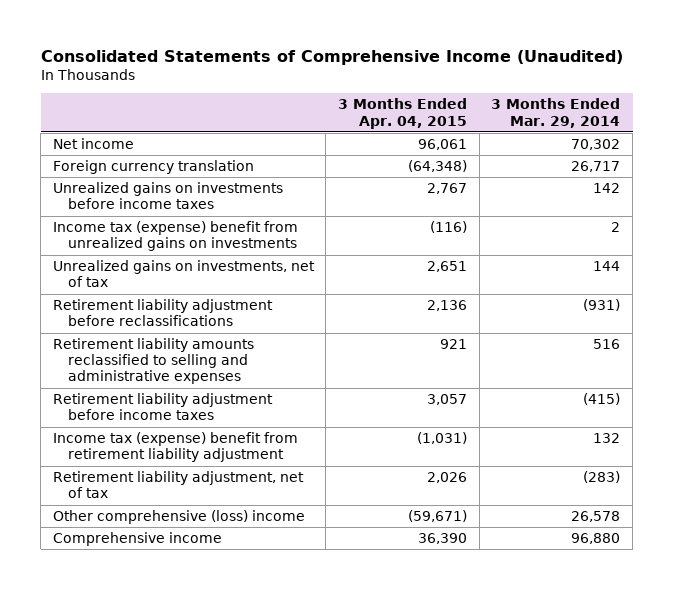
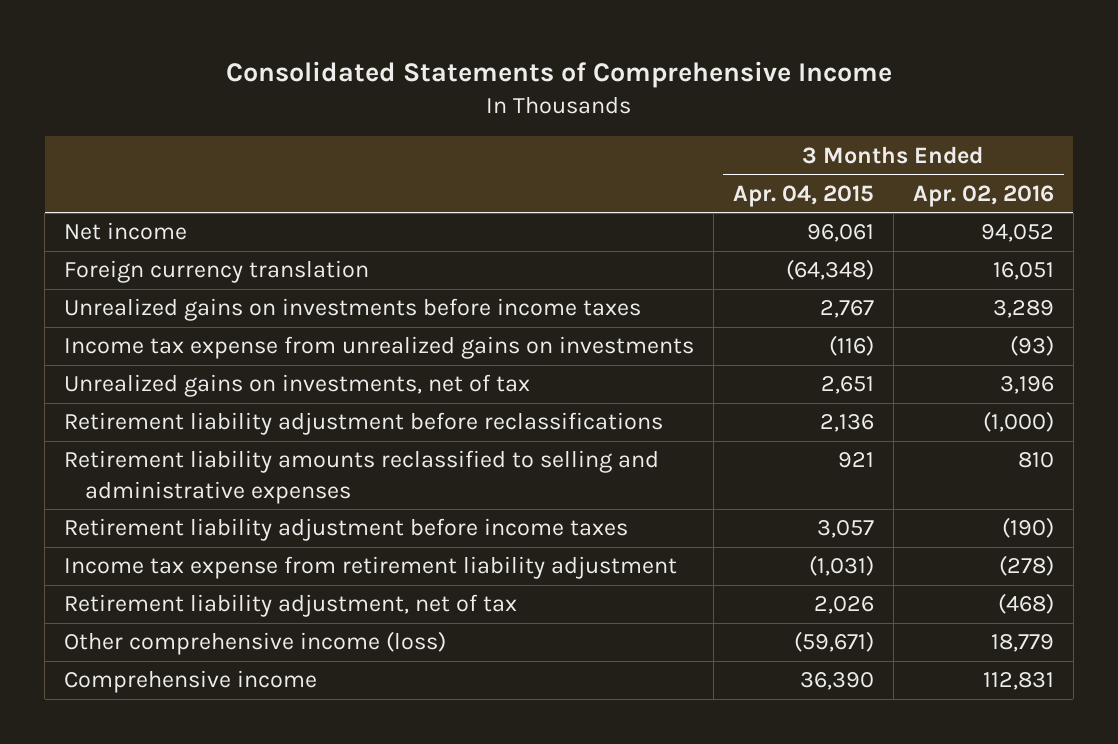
- Consolidated Statements of Comprehensive Income (Unaudited)
+ Consolidated Statements of Comprehensive Income
- | 3 Months Ended Apr. 04, 2015 | 3 Months Ended Mar. 29, 2014
+ | 3 Months Ended Apr. 04, 2015 | 3 Months Ended Apr. 02, 2016
- Income tax (expense) benefit from unrealized gains on investments | (116) | 2
+ Income tax expense from unrealized gains on investments | (116) | (93)
- Income tax (expense) benefit from retirement liability adjustment | (1,031) | 132
+ Income tax expense from retirement liability adjustment | (1,031) | (278)
- Other comprehensive (loss) income | (59,671) | 26,578
+ Other comprehensive income (loss) | (59,671) | 18,779

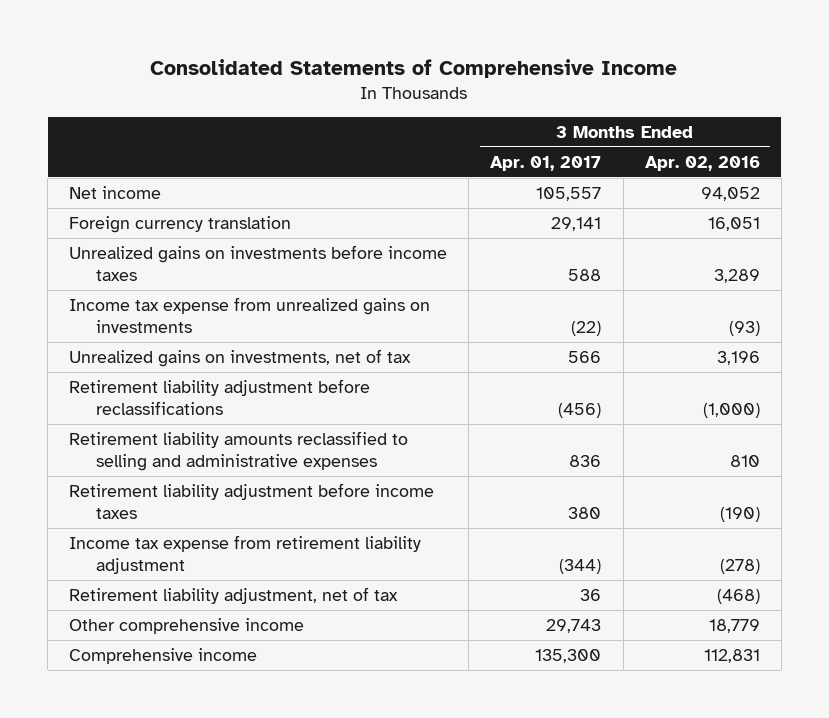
- | 3 Months Ended Apr. 04, 2015 | 3 Months Ended Apr. 02, 2016
+ | 3 Months Ended Apr. 01, 2017 | 3 Months Ended Apr. 02, 2016
- Other comprehensive income (loss) | (59,671) | 18,779
+ Other comprehensive income | 29,743 | 18,779

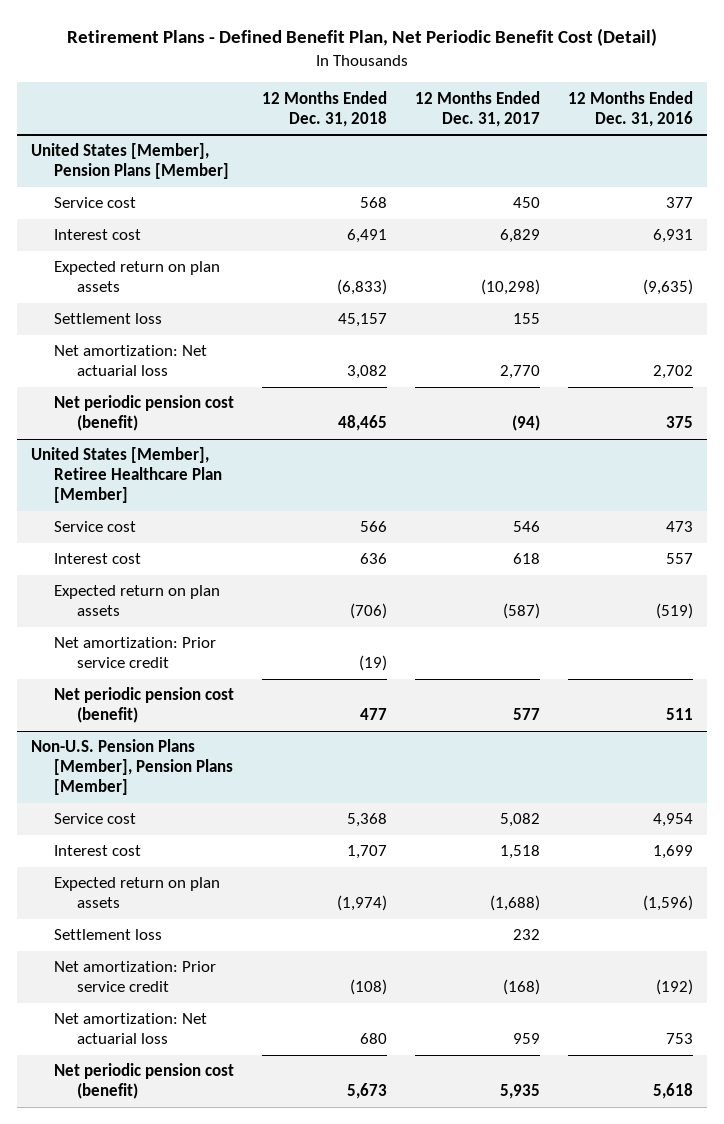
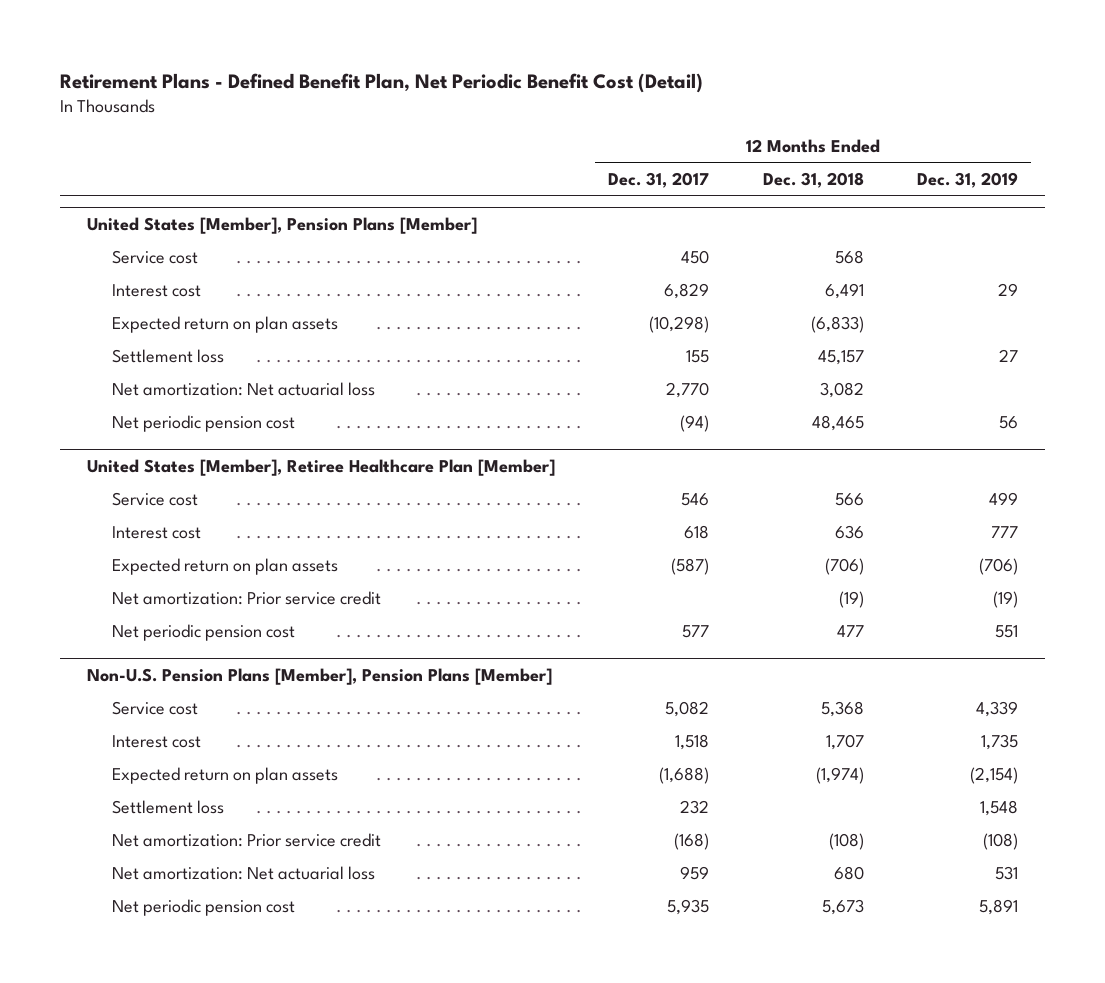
- | 12 Months Ended Dec. 31, 2018 | 12 Months Ended Dec. 31, 2017 | 12 Months Ended Dec. 31, 2016
+ | 12 Months Ended Dec. 31, 2017 | 12 Months Ended Dec. 31, 2018 | 12 Months Ended Dec. 31, 2019
@ United States [Member], Pension Plans [Member]
- Net periodic pension cost (benefit) | 48,465 | (94) | 375
+ Net periodic pension cost | (94) | 48,465 | 56
@ United States [Member], Retiree Healthcare Plan [Member]
- Net periodic pension cost (benefit) | 477 | 577 | 511
+ Net periodic pension cost | 577 | 477 | 551
@ Non-U.S. Pension Plans [Member], Pension Plans [Member]
- Net periodic pension cost (benefit) | 5,673 | 5,935 | 5,618
+ Net periodic pension cost | 5,935 | 5,673 | 5,891

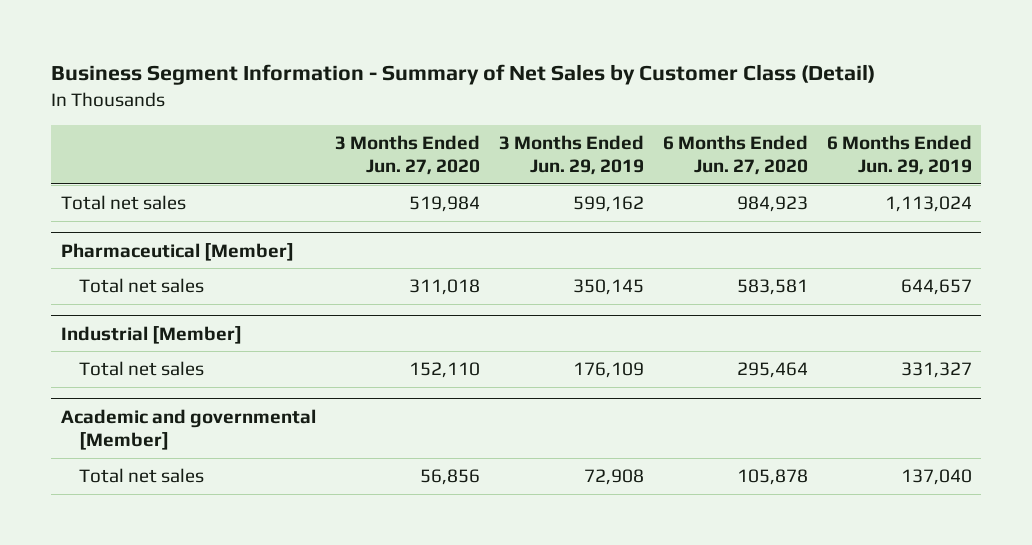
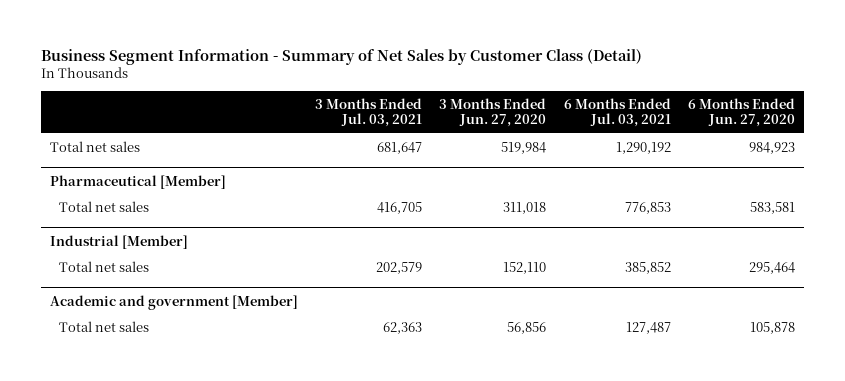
- | 3 Months Ended Jun. 27, 2020 | 3 Months Ended Jun. 29, 2019 | 6 Months Ended Jun. 27, 2020 | 6 Months Ended Jun. 29, 2019
+ | 3 Months Ended Jul. 03, 2021 | 3 Months Ended Jun. 27, 2020 | 6 Months Ended Jul. 03, 2021 | 6 Months Ended Jun. 27, 2020
- Academic and governmental [Member]
+ Academic and government [Member]

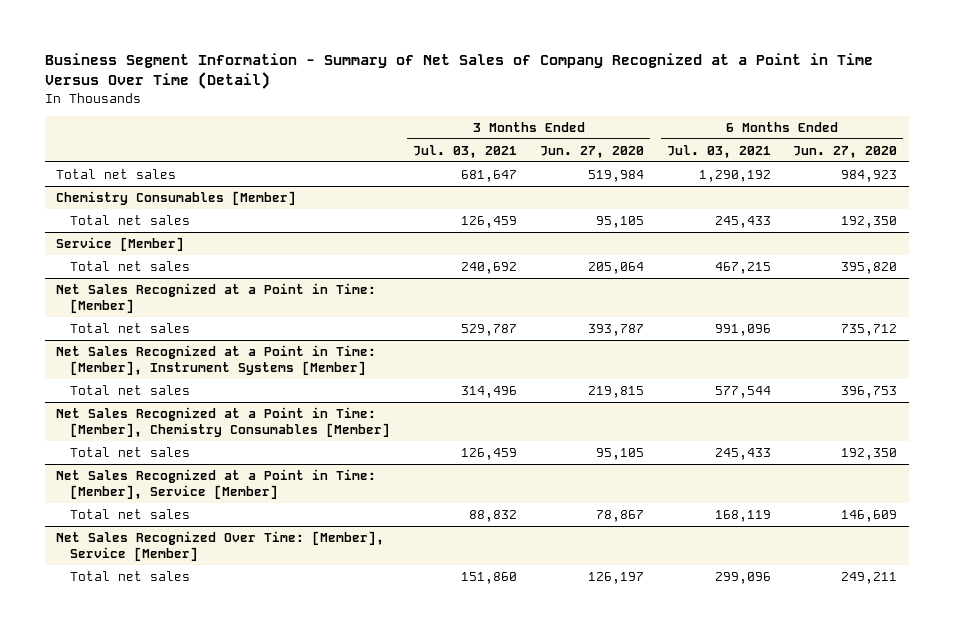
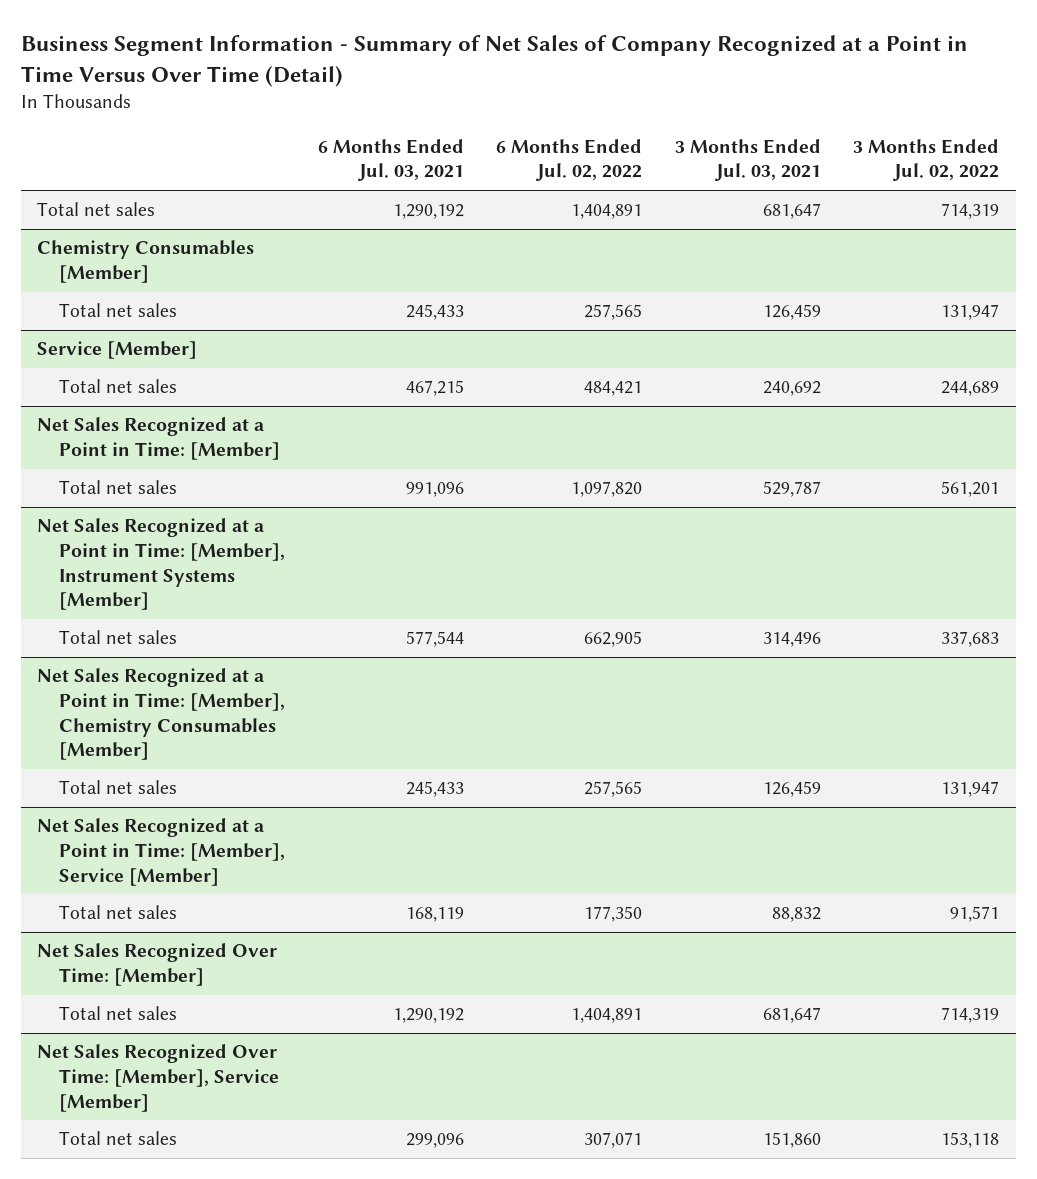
- | 3 Months Ended Jul. 03, 2021 | 3 Months Ended Jun. 27, 2020 | 6 Months Ended Jul. 03, 2021 | 6 Months Ended Jun. 27, 2020
+ | 6 Months Ended Jul. 03, 2021 | 6 Months Ended Jul. 02, 2022 | 3 Months Ended Jul. 03, 2021 | 3 Months Ended Jul. 02, 2022
+ Net Sales Recognized Over Time: [Member]
+ Total net sales | 1,290,192 | 1,404,891 | 681,647 | 714,319

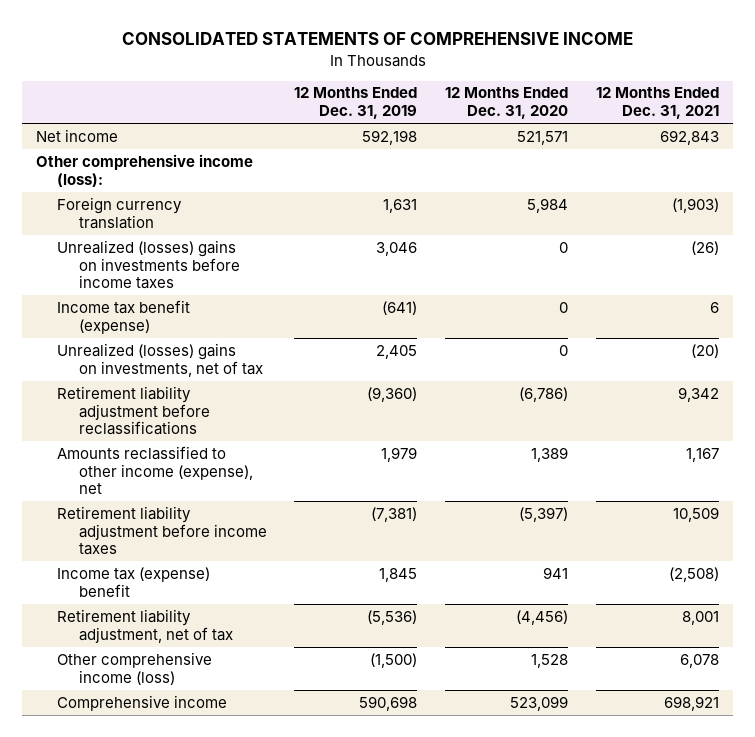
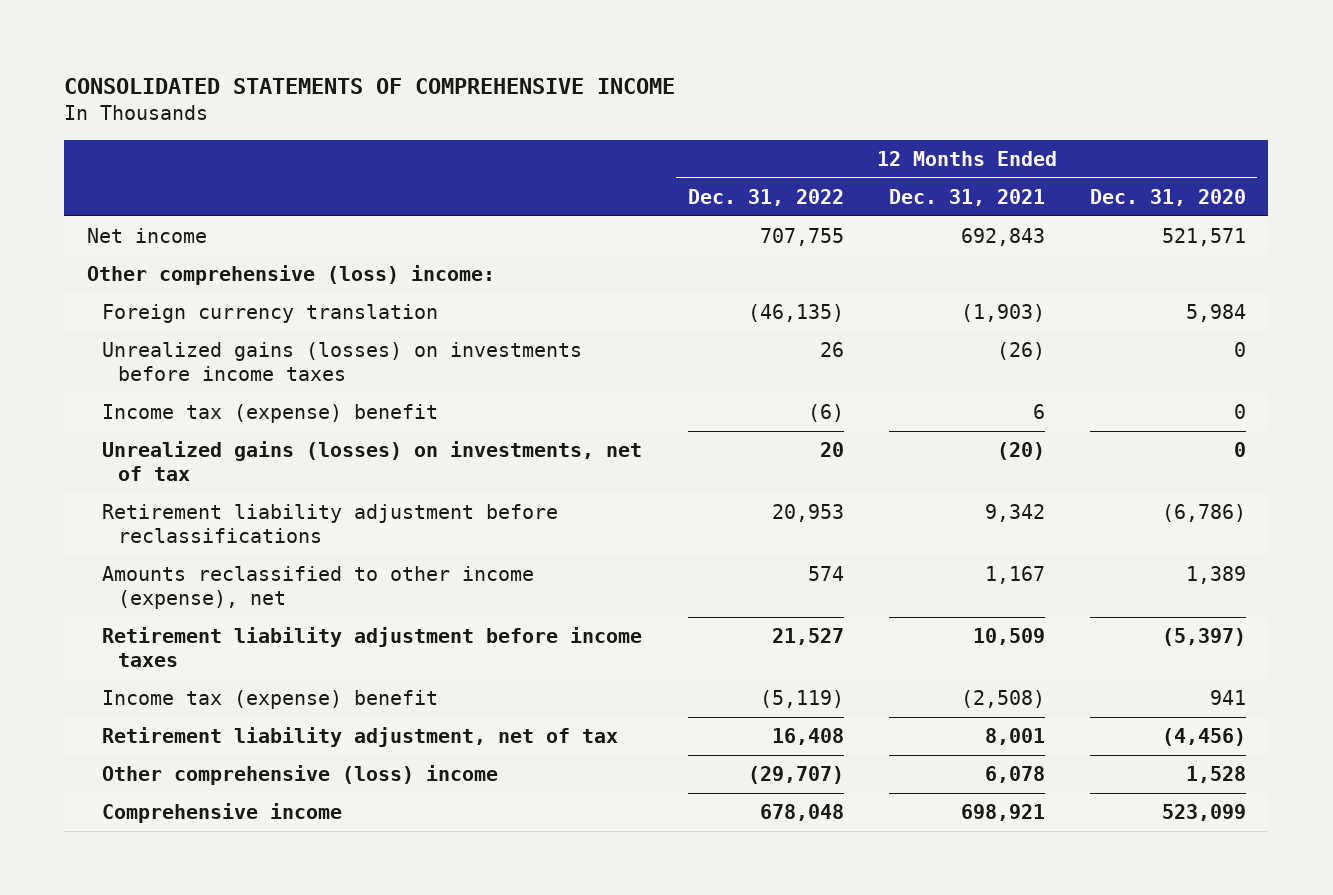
- | 12 Months Ended Dec. 31, 2019 | 12 Months Ended Dec. 31, 2020 | 12 Months Ended Dec. 31, 2021
+ | 12 Months Ended Dec. 31, 2022 | 12 Months Ended Dec. 31, 2021 | 12 Months Ended Dec. 31, 2020
- Other comprehensive income (loss):
+ Other comprehensive (loss) income:
- Unrealized (losses) gains on investments before income taxes | 3,046 | 0 | (26)
- Income tax benefit (expense) | (641) | 0 | 6
- Unrealized (losses) gains on investments, net of tax | 2,405 | 0 | (20)
+ Unrealized gains (losses) on investments before income taxes | 26 | (26) | 0
+ Income tax (expense) benefit | (6) | 6 | 0
+ Unrealized gains (losses) on investments, net of tax | 20 | (20) | 0
- Other comprehensive income (loss) | (1,500) | 1,528 | 6,078
+ Other comprehensive (loss) income | (29,707) | 6,078 | 1,528

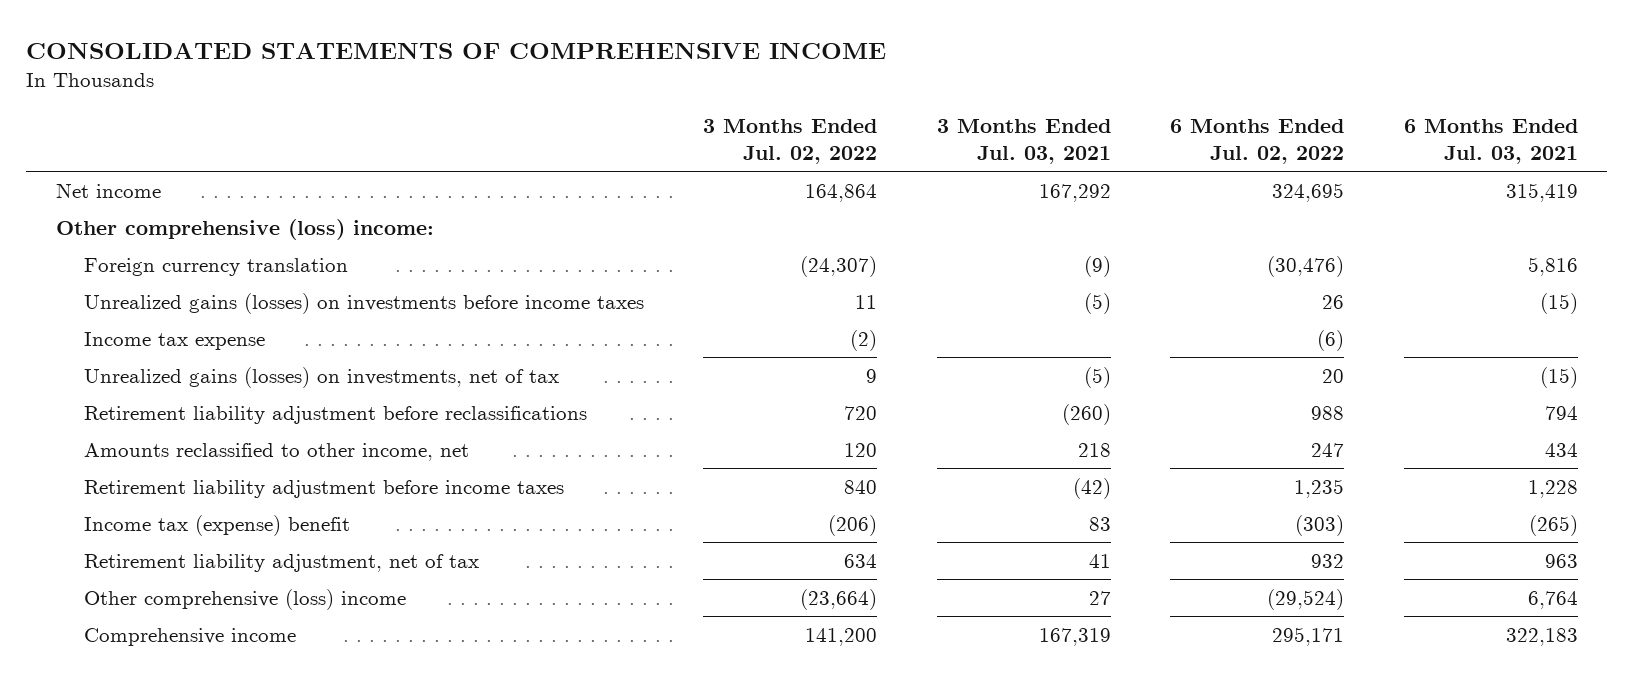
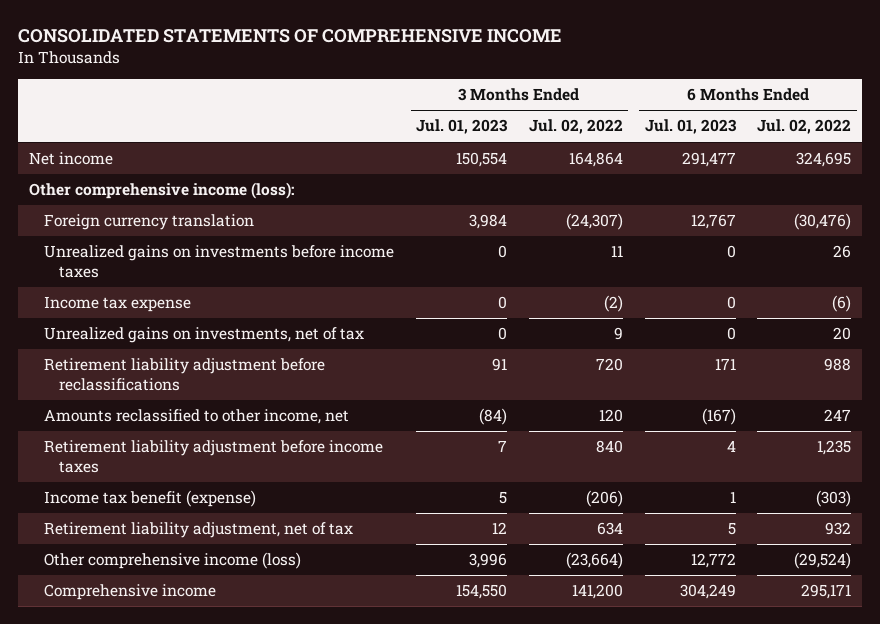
- | 3 Months Ended Jul. 02, 2022 | 3 Months Ended Jul. 03, 2021 | 6 Months Ended Jul. 02, 2022 | 6 Months Ended Jul. 03, 2021
+ | 3 Months Ended Jul. 01, 2023 | 3 Months Ended Jul. 02, 2022 | 6 Months Ended Jul. 01, 2023 | 6 Months Ended Jul. 02, 2022
- Other comprehensive (loss) income:
+ Other comprehensive income (loss):
- Unrealized gains (losses) on investments before income taxes | 11 | (5) | 26 | (15)
+ Unrealized gains on investments before income taxes | 0 | 11 | 0 | 26
- Unrealized gains (losses) on investments, net of tax | 9 | (5) | 20 | (15)
+ Unrealized gains on investments, net of tax | 0 | 9 | 0 | 20
- Income tax (expense) benefit | (206) | 83 | (303) | (265)
+ Income tax benefit (expense) | 5 | (206) | 1 | (303)
- Other comprehensive (loss) income | (23,664) | 27 | (29,524) | 6,764
+ Other comprehensive income (loss) | 3,996 | (23,664) | 12,772 | (29,524)

